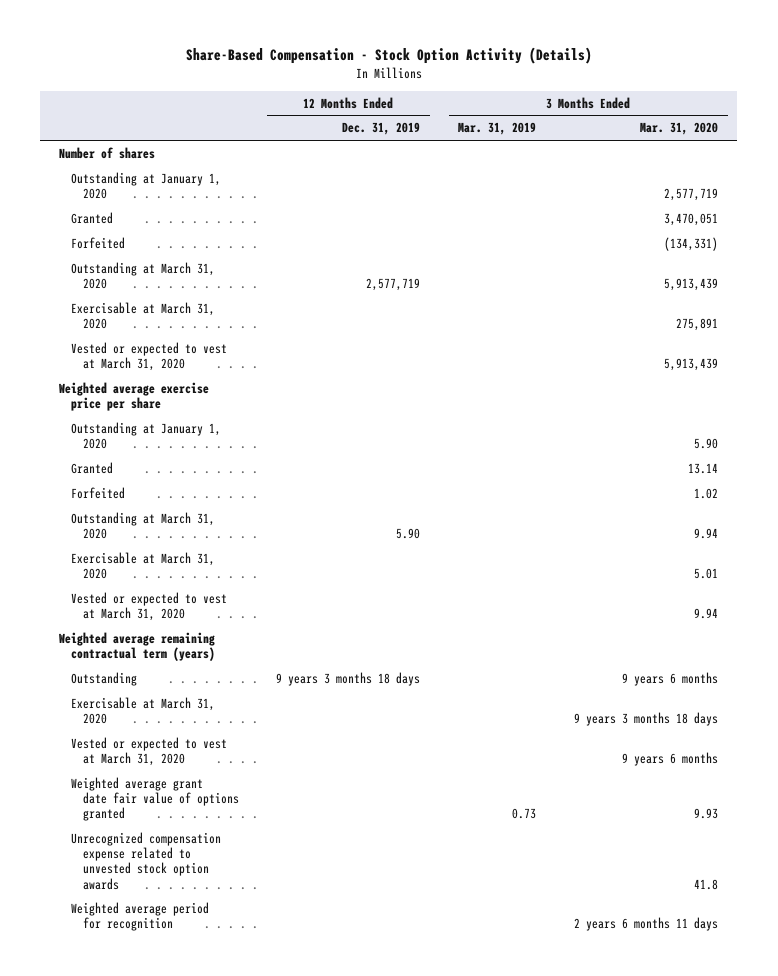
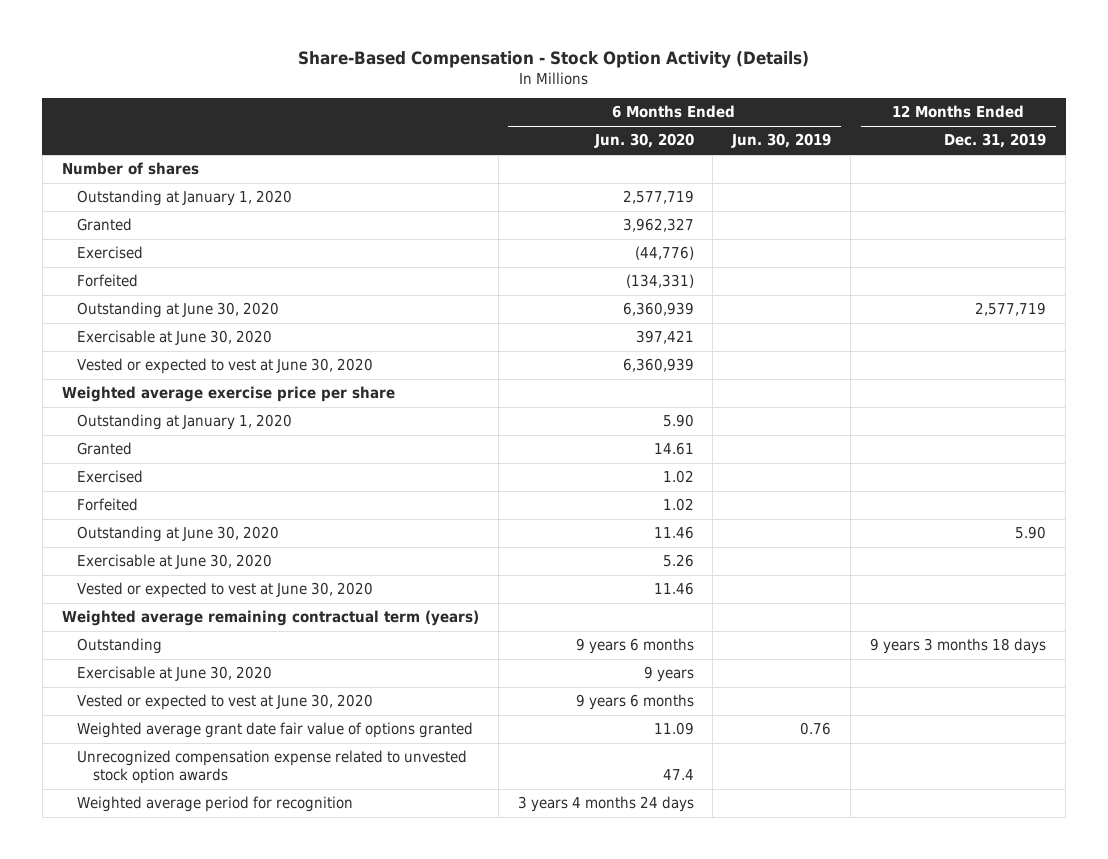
- | 12 Months Ended Dec. 31, 2019 | 3 Months Ended Mar. 31, 2019 | 3 Months Ended Mar. 31, 2020
+ | 6 Months Ended Jun. 30, 2020 | 6 Months Ended Jun. 30, 2019 | 12 Months Ended Dec. 31, 2019
+ Exercised | (44,776) | |
- Outstanding at March 31, 2020 | 2,577,719 | | 5,913,439
- Exercisable at March 31, 2020 | | | 275,891
- Vested or expected to vest at March 31, 2020 | | | 5,913,439
+ Outstanding at June 30, 2020 | 6,360,939 | | 2,577,719
+ Exercisable at June 30, 2020 | 397,421 | |
+ Vested or expected to vest at June 30, 2020 | 6,360,939 | |
+ Exercised | 1.02 | |
- Outstanding at March 31, 2020 | 5.90 | | 9.94
- Exercisable at March 31, 2020 | | | 5.01
- Vested or expected to vest at March 31, 2020 | | | 9.94
+ Outstanding at June 30, 2020 | 11.46 | | 5.90
+ Exercisable at June 30, 2020 | 5.26 | |
+ Vested or expected to vest at June 30, 2020 | 11.46 | |
- Exercisable at March 31, 2020 | | | 9 years 3 months 18 days
- Vested or expected to vest at March 31, 2020 | | | 9 years 6 months
+ Exercisable at June 30, 2020 | 9 years | |
+ Vested or expected to vest at June 30, 2020 | 9 years 6 months | |

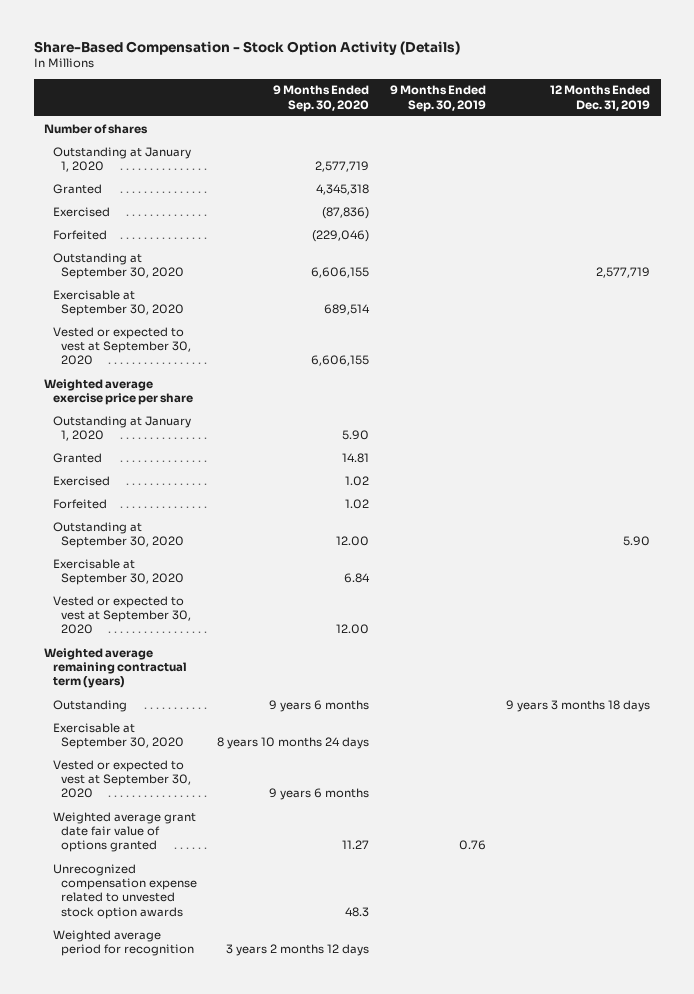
- | 6 Months Ended Jun. 30, 2020 | 6 Months Ended Jun. 30, 2019 | 12 Months Ended Dec. 31, 2019
+ | 9 Months Ended Sep. 30, 2020 | 9 Months Ended Sep. 30, 2019 | 12 Months Ended Dec. 31, 2019
- Outstanding at June 30, 2020 | 6,360,939 | | 2,577,719
- Exercisable at June 30, 2020 | 397,421 | |
- Vested or expected to vest at June 30, 2020 | 6,360,939 | |
+ Outstanding at September 30, 2020 | 6,606,155 | | 2,577,719
+ Exercisable at September 30, 2020 | 689,514 | |
+ Vested or expected to vest at September 30, 2020 | 6,606,155 | |
- Outstanding at June 30, 2020 | 11.46 | | 5.90
- Exercisable at June 30, 2020 | 5.26 | |
- Vested or expected to vest at June 30, 2020 | 11.46 | |
+ Outstanding at September 30, 2020 | 12.00 | | 5.90
+ Exercisable at September 30, 2020 | 6.84 | |
+ Vested or expected to vest at September 30, 2020 | 12.00 | |
- Exercisable at June 30, 2020 | 9 years | |
- Vested or expected to vest at June 30, 2020 | 9 years 6 months | |
+ Exercisable at September 30, 2020 | 8 years 10 months 24 days | |
+ Vested or expected to vest at September 30, 2020 | 9 years 6 months | |

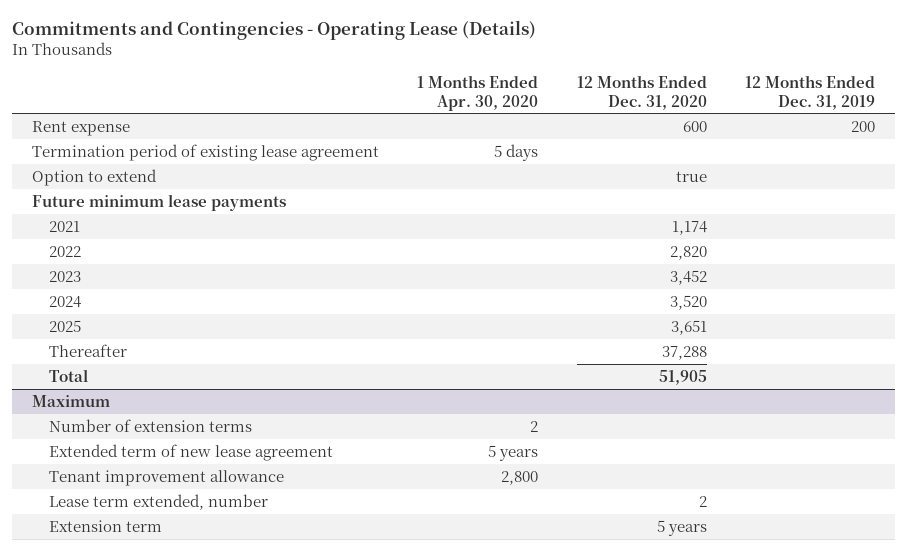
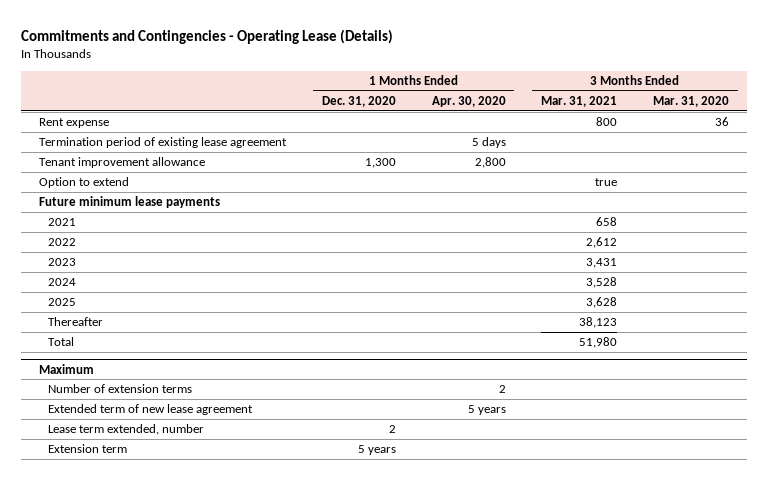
- | 1 Months Ended Apr. 30, 2020 | 12 Months Ended Dec. 31, 2020 | 12 Months Ended Dec. 31, 2019
+ | 1 Months Ended Dec. 31, 2020 | 1 Months Ended Apr. 30, 2020 | 3 Months Ended Mar. 31, 2021 | 3 Months Ended Mar. 31, 2020
+ Tenant improvement allowance | 1,300 | 2,800 | |
@ Maximum
- Tenant improvement allowance | 2,800 | |

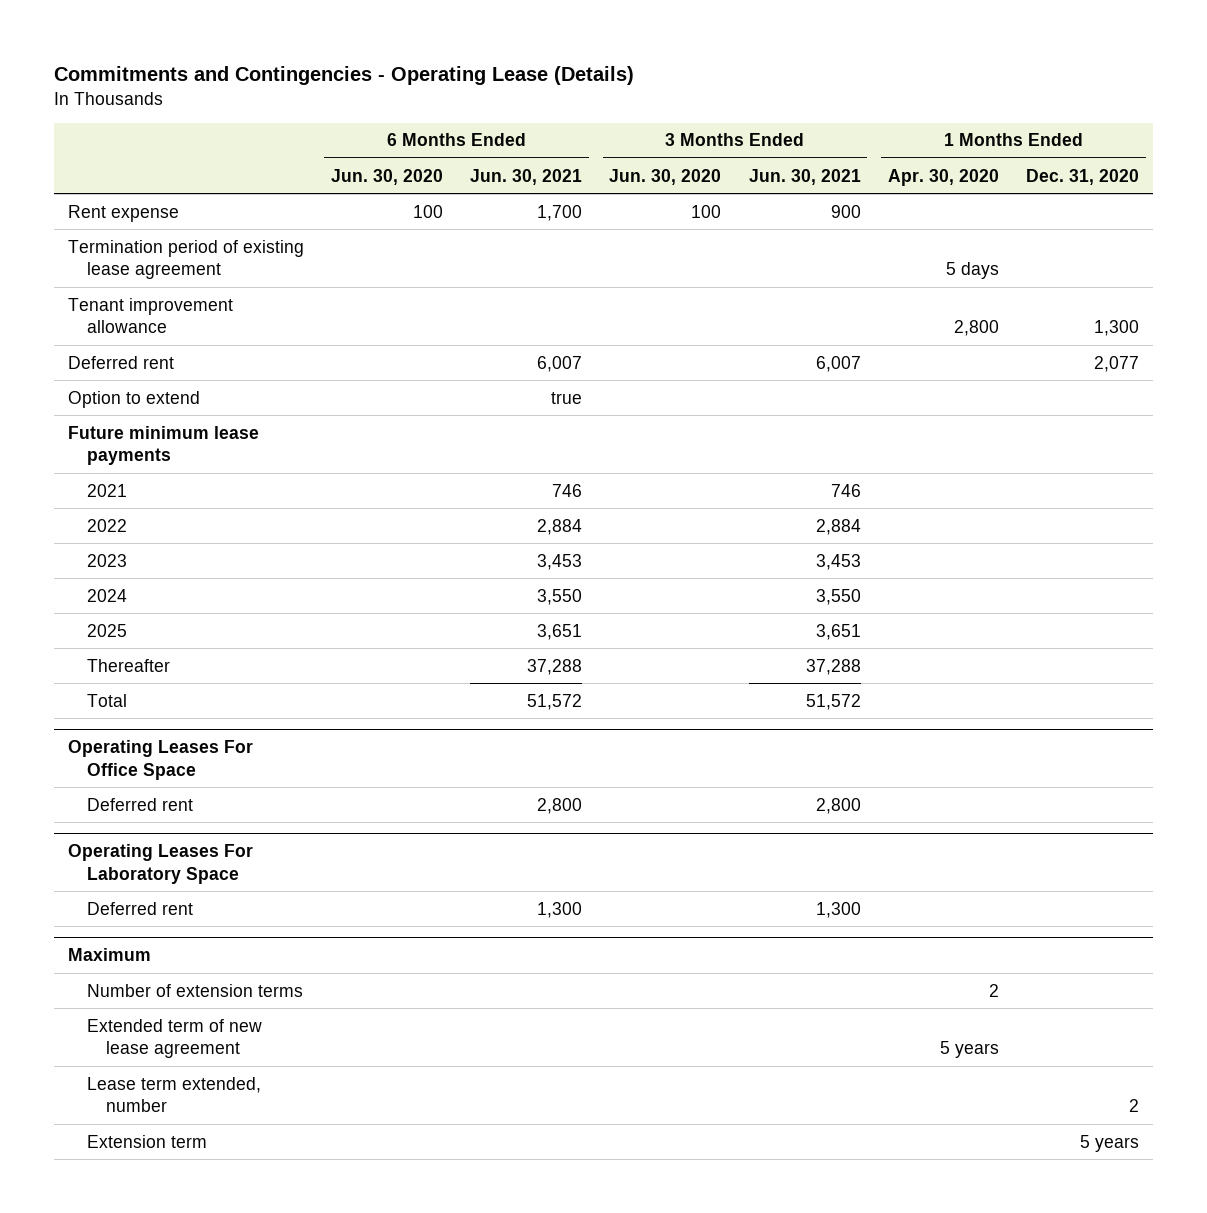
- | 1 Months Ended Dec. 31, 2020 | 1 Months Ended Apr. 30, 2020 | 3 Months Ended Mar. 31, 2021 | 3 Months Ended Mar. 31, 2020
+ | 6 Months Ended Jun. 30, 2020 | 6 Months Ended Jun. 30, 2021 | 3 Months Ended Jun. 30, 2020 | 3 Months Ended Jun. 30, 2021 | 1 Months Ended Apr. 30, 2020 | 1 Months Ended Dec. 31, 2020
+ Deferred rent | | 6,007 | | 6,007 | | 2,077
+ Operating Leases For Office Space
+ Deferred rent | | 2,800 | | 2,800 | |
+ Operating Leases For Laboratory Space
+ Deferred rent | | 1,300 | | 1,300 | |

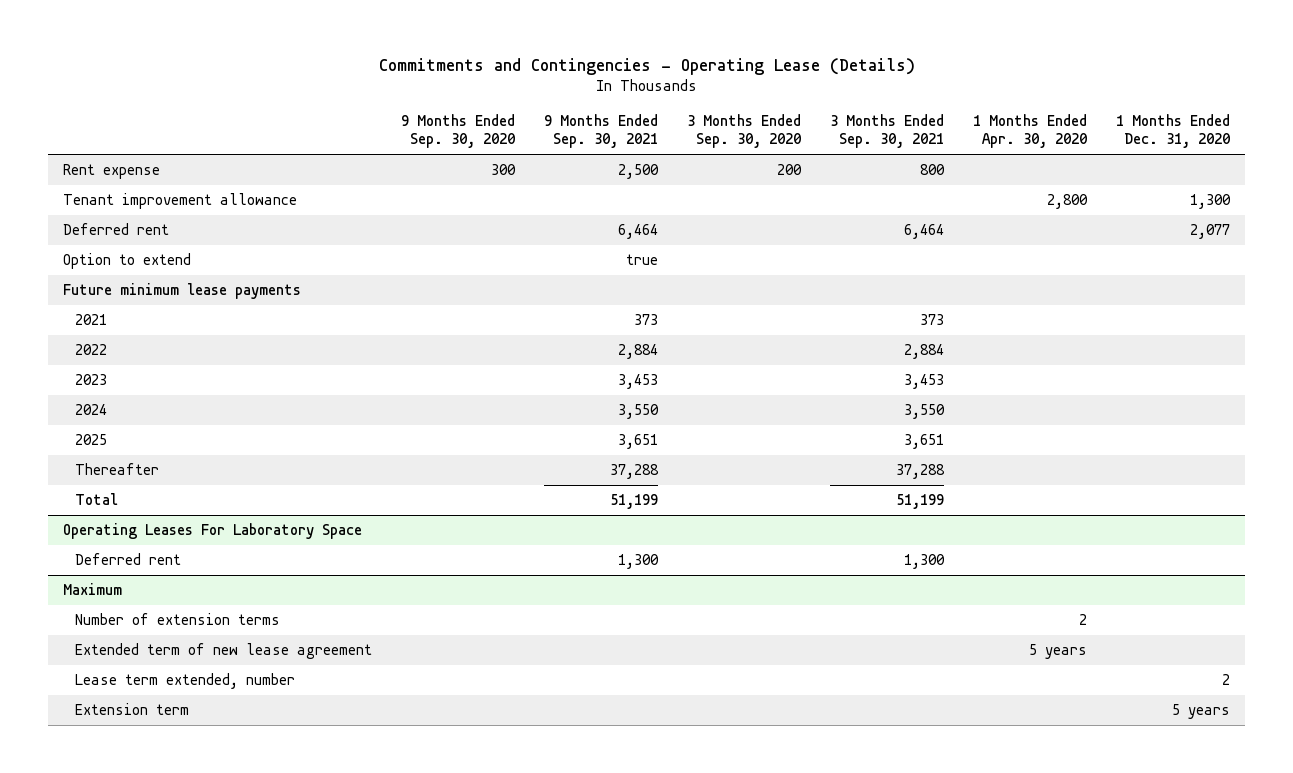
- | 6 Months Ended Jun. 30, 2020 | 6 Months Ended Jun. 30, 2021 | 3 Months Ended Jun. 30, 2020 | 3 Months Ended Jun. 30, 2021 | 1 Months Ended Apr. 30, 2020 | 1 Months Ended Dec. 31, 2020
+ | 9 Months Ended Sep. 30, 2020 | 9 Months Ended Sep. 30, 2021 | 3 Months Ended Sep. 30, 2020 | 3 Months Ended Sep. 30, 2021 | 1 Months Ended Apr. 30, 2020 | 1 Months Ended Dec. 31, 2020
- Termination period of existing lease agreement | | | | | 5 days |
- Operating Leases For Office Space
- Deferred rent | | 2,800 | | 2,800 | |

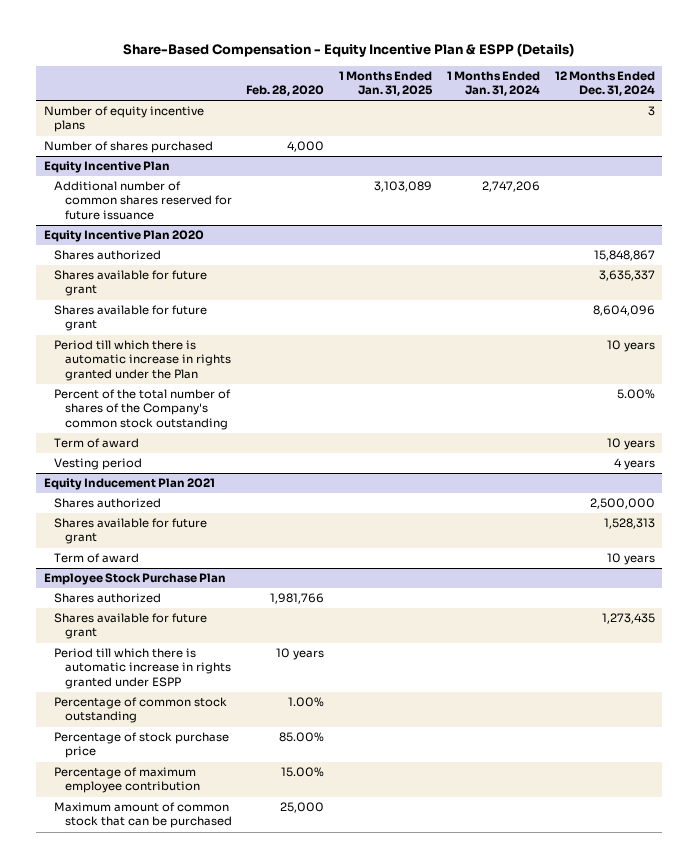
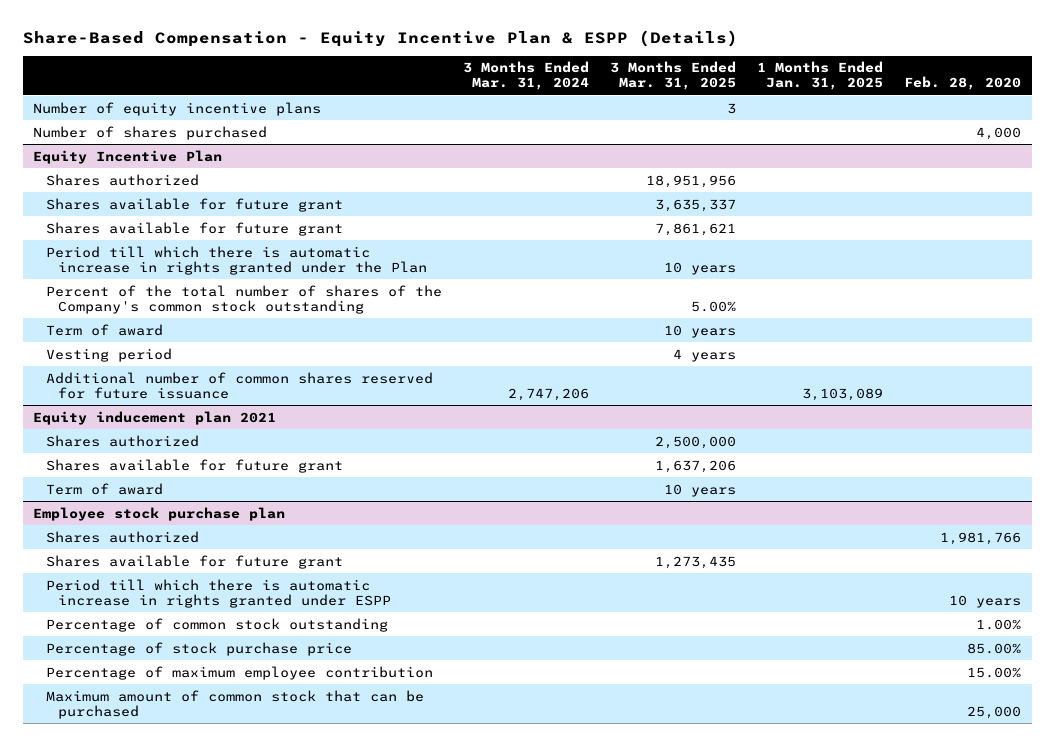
- | Feb. 28, 2020 | 1 Months Ended Jan. 31, 2025 | 1 Months Ended Jan. 31, 2024 | 12 Months Ended Dec. 31, 2024
+ | 3 Months Ended Mar. 31, 2024 | 3 Months Ended Mar. 31, 2025 | 1 Months Ended Jan. 31, 2025 | Feb. 28, 2020
@ Equity Incentive Plan
+ Shares authorized | | 18,951,956 | |
+ Shares available for future grant | | 3,635,337 | |
+ Shares available for future grant | | 7,861,621 | |
+ Period till which there is automatic increase in rights granted under the Plan | | 10 years | |
+ Percent of the total number of shares of the Company's common stock outstanding | | 5.00% | |
+ Term of award | | 10 years | |
+ Vesting period | | 4 years | |
- Equity Incentive Plan 2020
- Shares authorized | | | | 15,848,867
- Shares available for future grant | | | | 3,635,337
- Shares available for future grant | | | | 8,604,096
- Period till which there is automatic increase in rights granted under the Plan | | | | 10 years
- Percent of the total number of shares of the Company's common stock outstanding | | | | 5.00%
- Term of award | | | | 10 years
- Vesting period | | | | 4 years
- Equity Inducement Plan 2021
+ Equity inducement plan 2021
- Employee Stock Purchase Plan
+ Employee stock purchase plan

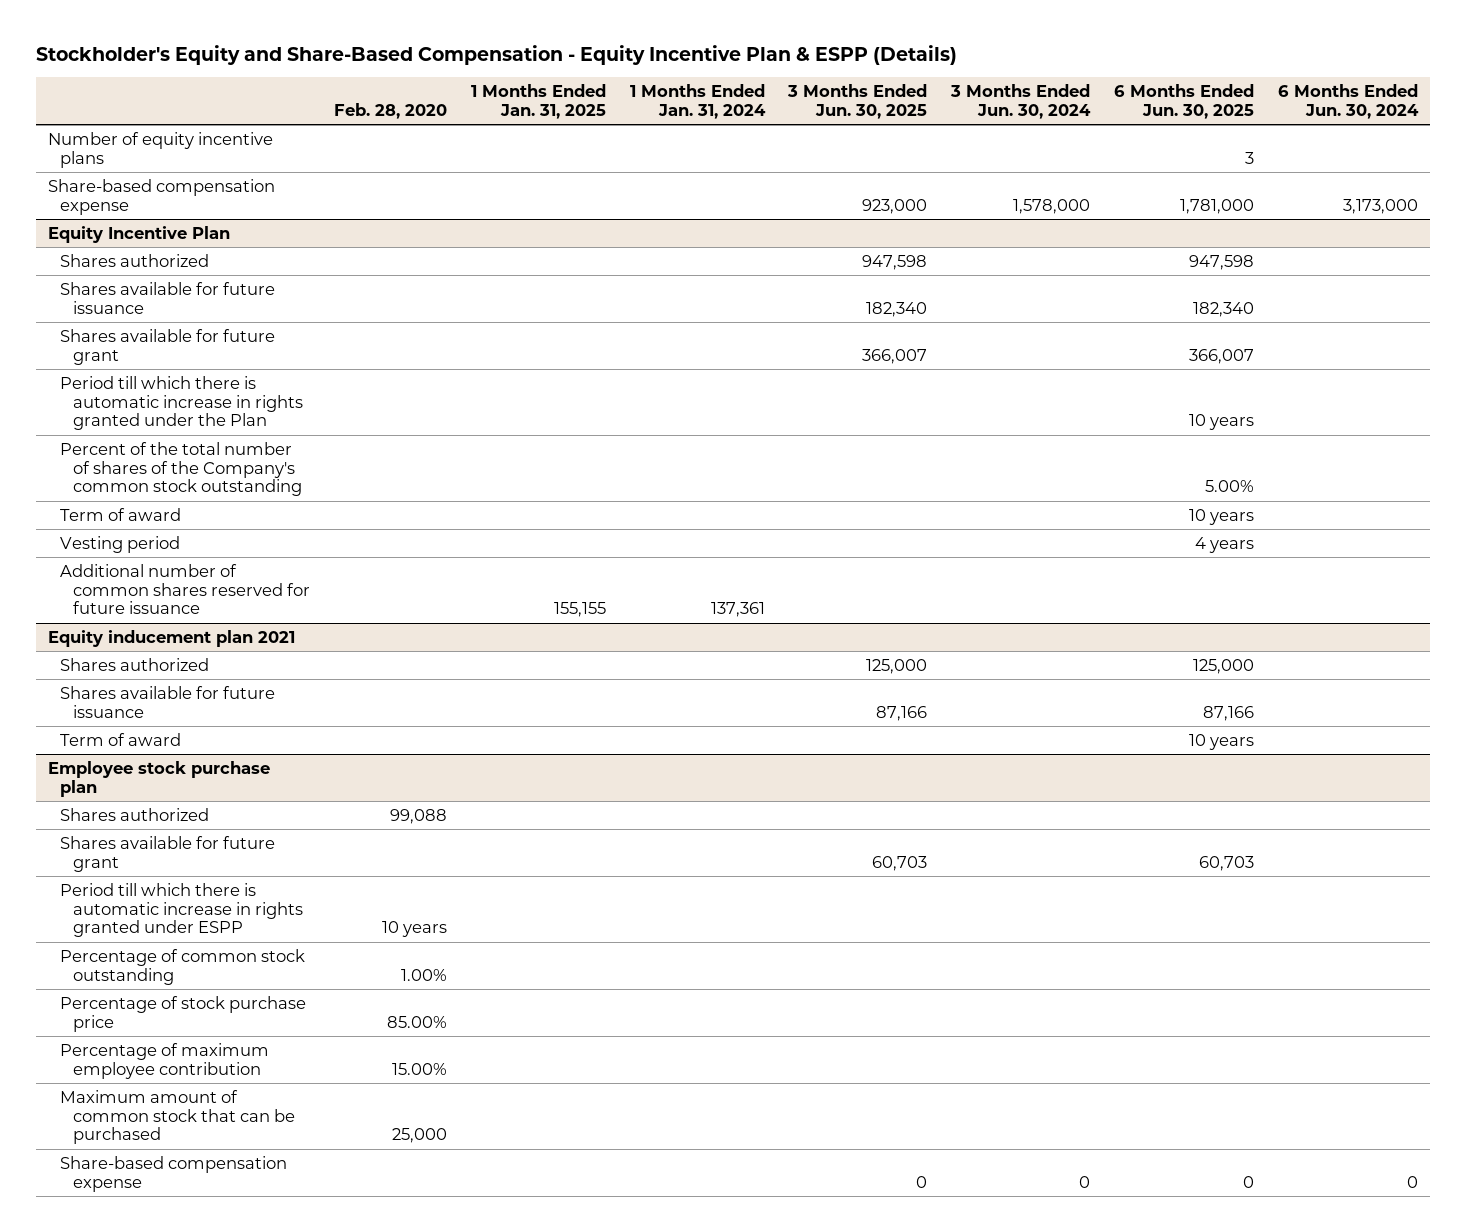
- Share-Based Compensation - Equity Incentive Plan & ESPP (Details)
+ Stockholder's Equity and Share-Based Compensation - Equity Incentive Plan & ESPP (Details)
- | 3 Months Ended Mar. 31, 2024 | 3 Months Ended Mar. 31, 2025 | 1 Months Ended Jan. 31, 2025 | Feb. 28, 2020
+ | Feb. 28, 2020 | 1 Months Ended Jan. 31, 2025 | 1 Months Ended Jan. 31, 2024 | 3 Months Ended Jun. 30, 2025 | 3 Months Ended Jun. 30, 2024 | 6 Months Ended Jun. 30, 2025 | 6 Months Ended Jun. 30, 2024
- Number of shares purchased | | | | 4,000
+ Share-based compensation expense | | | | 923,000 | 1,578,000 | 1,781,000 | 3,173,000
@ Equity Incentive Plan
- Shares available for future grant | | 3,635,337 | |
+ Shares available for future issuance | | | | 182,340 | | 182,340 |
- Additional number of common shares reserved for future issuance | 2,747,206 | | 3,103,089 |
+ Additional number of common shares reserved for future issuance | | 155,155 | 137,361 | | | |
@ Equity inducement plan 2021
- Shares available for future grant | | 1,637,206 | |
+ Shares available for future issuance | | | | 87,166 | | 87,166 |
@ Employee stock purchase plan
- Shares authorized | | | | 1,981,766
+ Shares authorized | 99,088 | | | | | |
+ Share-based compensation expense | | | | 0 | 0 | 0 | 0

